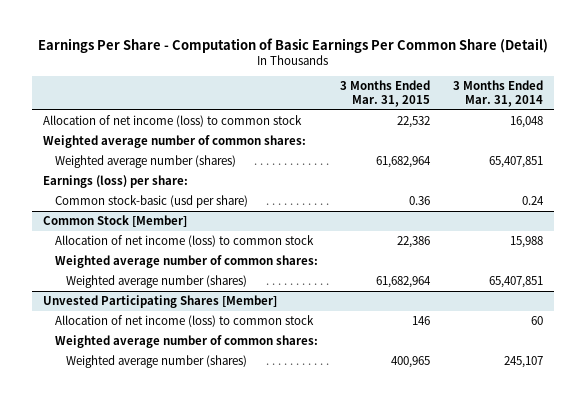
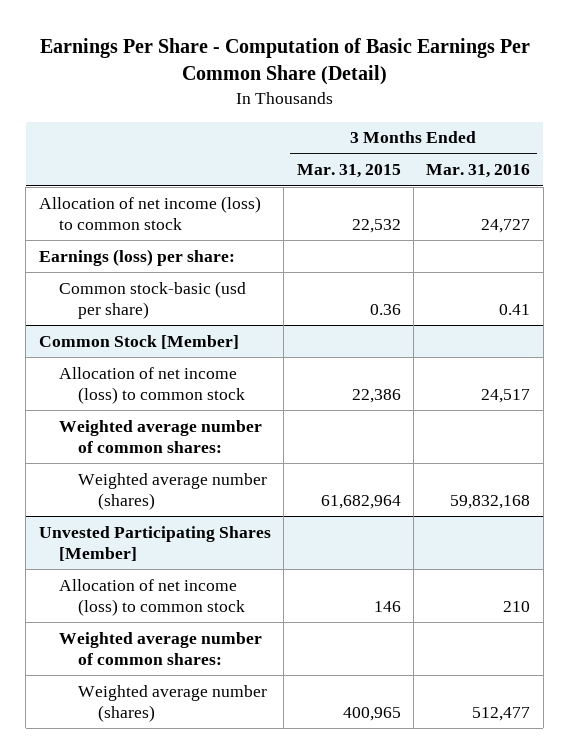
- | 3 Months Ended Mar. 31, 2015 | 3 Months Ended Mar. 31, 2014
+ | 3 Months Ended Mar. 31, 2015 | 3 Months Ended Mar. 31, 2016
- Weighted average number of common shares:
- Weighted average number (shares) | 61,682,964 | 65,407,851

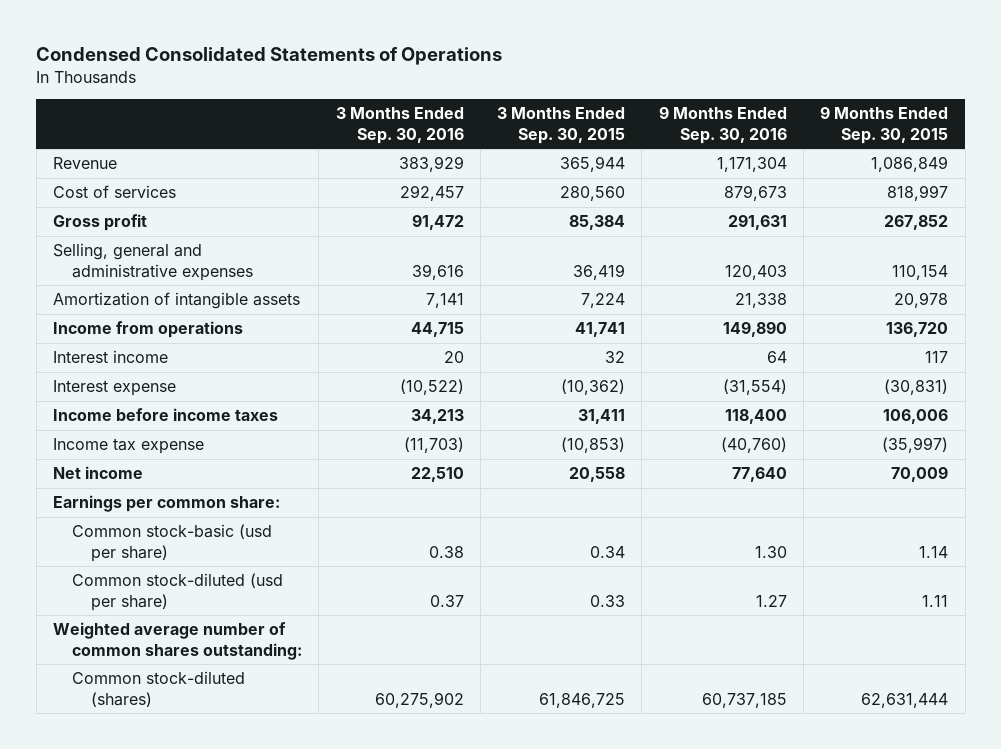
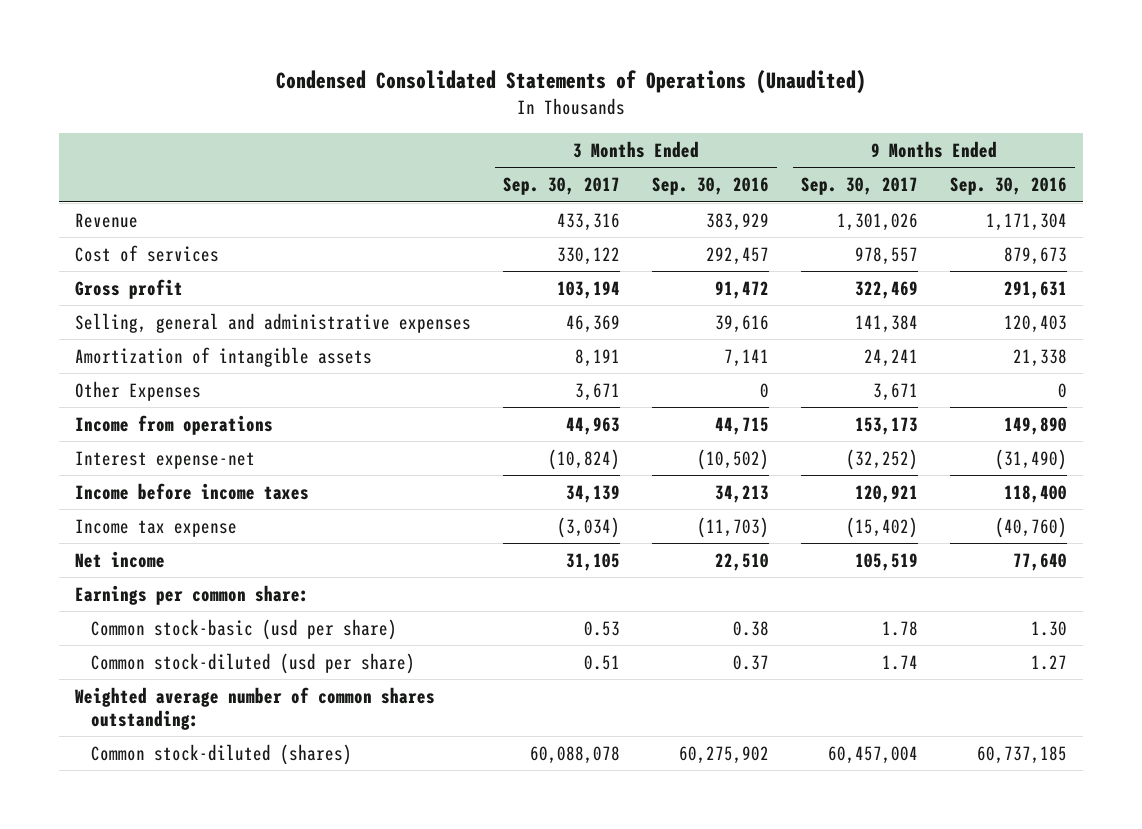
- Condensed Consolidated Statements of Operations
+ Condensed Consolidated Statements of Operations (Unaudited)
- | 3 Months Ended Sep. 30, 2016 | 3 Months Ended Sep. 30, 2015 | 9 Months Ended Sep. 30, 2016 | 9 Months Ended Sep. 30, 2015
+ | 3 Months Ended Sep. 30, 2017 | 3 Months Ended Sep. 30, 2016 | 9 Months Ended Sep. 30, 2017 | 9 Months Ended Sep. 30, 2016
+ Other Expenses | 3,671 | 0 | 3,671 | 0
- Interest income | 20 | 32 | 64 | 117
- Interest expense | (10,522) | (10,362) | (31,554) | (30,831)
+ Interest expense-net | (10,824) | (10,502) | (32,252) | (31,490)

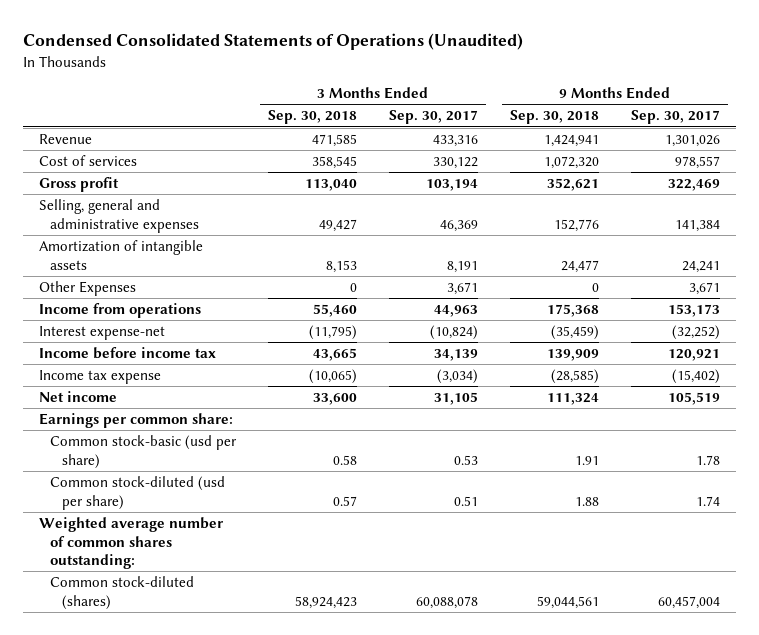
- | 3 Months Ended Sep. 30, 2017 | 3 Months Ended Sep. 30, 2016 | 9 Months Ended Sep. 30, 2017 | 9 Months Ended Sep. 30, 2016
+ | 3 Months Ended Sep. 30, 2018 | 3 Months Ended Sep. 30, 2017 | 9 Months Ended Sep. 30, 2018 | 9 Months Ended Sep. 30, 2017
- Income before income taxes | 34,139 | 34,213 | 120,921 | 118,400
+ Income before income tax | 43,665 | 34,139 | 139,909 | 120,921

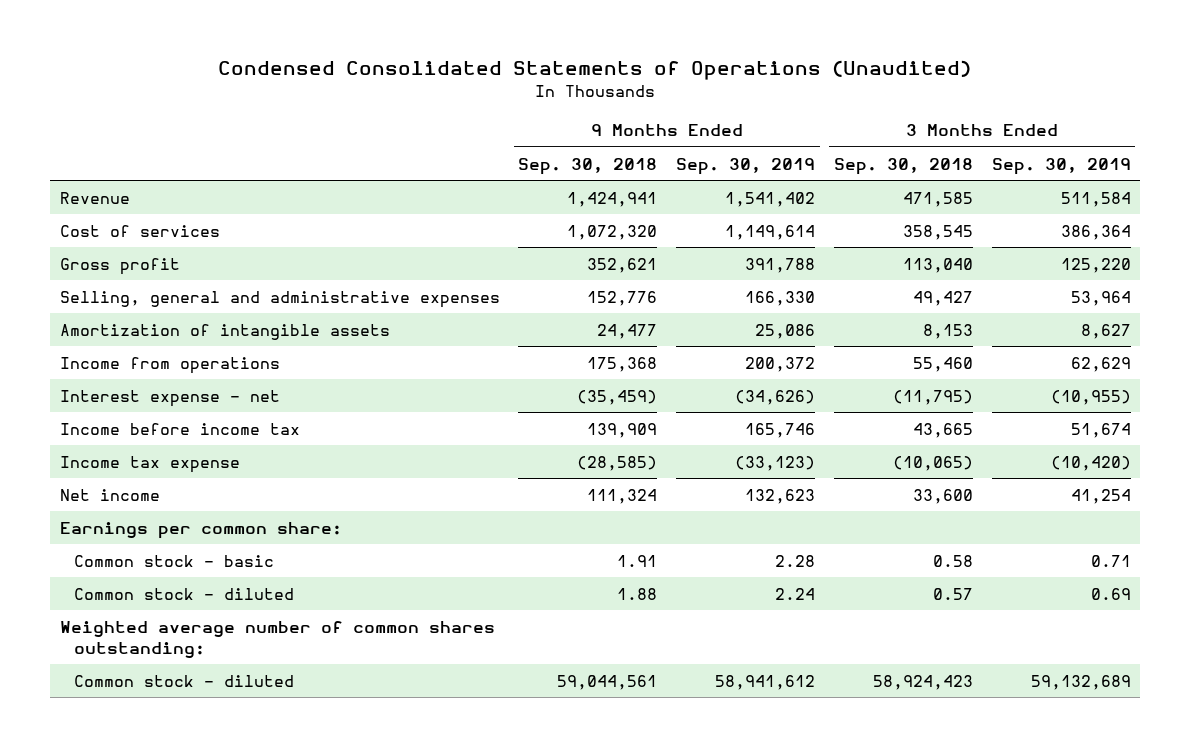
- | 3 Months Ended Sep. 30, 2018 | 3 Months Ended Sep. 30, 2017 | 9 Months Ended Sep. 30, 2018 | 9 Months Ended Sep. 30, 2017
+ | 9 Months Ended Sep. 30, 2018 | 9 Months Ended Sep. 30, 2019 | 3 Months Ended Sep. 30, 2018 | 3 Months Ended Sep. 30, 2019
- Other Expenses | 0 | 3,671 | 0 | 3,671
- Interest expense-net | (11,795) | (10,824) | (35,459) | (32,252)
+ Interest expense - net | (35,459) | (34,626) | (11,795) | (10,955)
- Common stock-basic (usd per share) | 0.58 | 0.53 | 1.91 | 1.78
- Common stock-diluted (usd per share) | 0.57 | 0.51 | 1.88 | 1.74
+ Common stock - basic | 1.91 | 2.28 | 0.58 | 0.71
+ Common stock - diluted | 1.88 | 2.24 | 0.57 | 0.69
- Common stock-diluted (shares) | 58,924,423 | 60,088,078 | 59,044,561 | 60,457,004
+ Common stock - diluted | 59,044,561 | 58,941,612 | 58,924,423 | 59,132,689

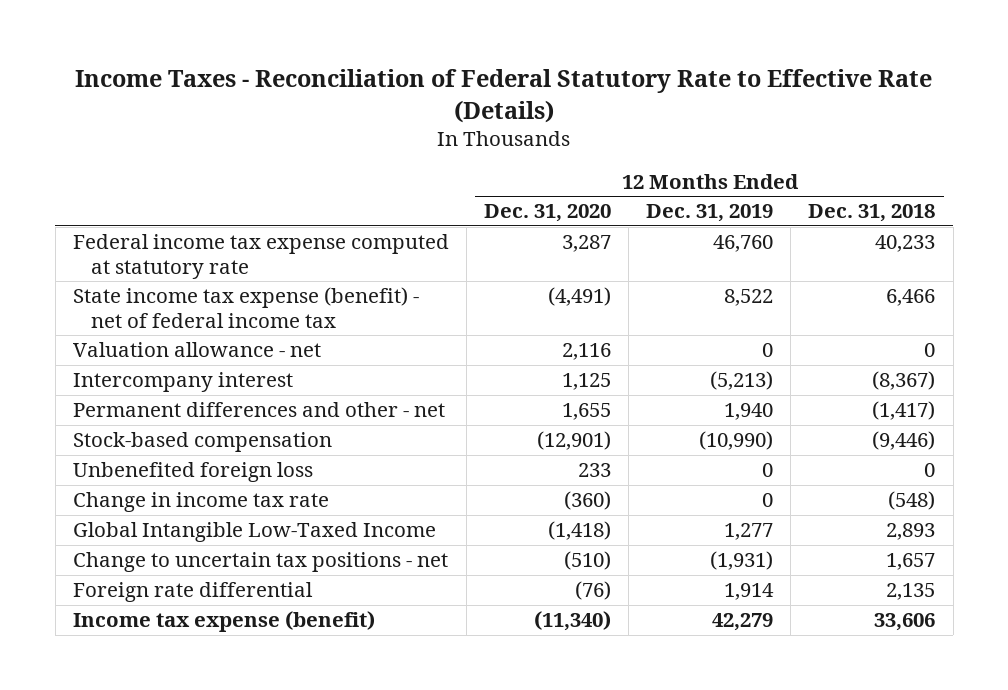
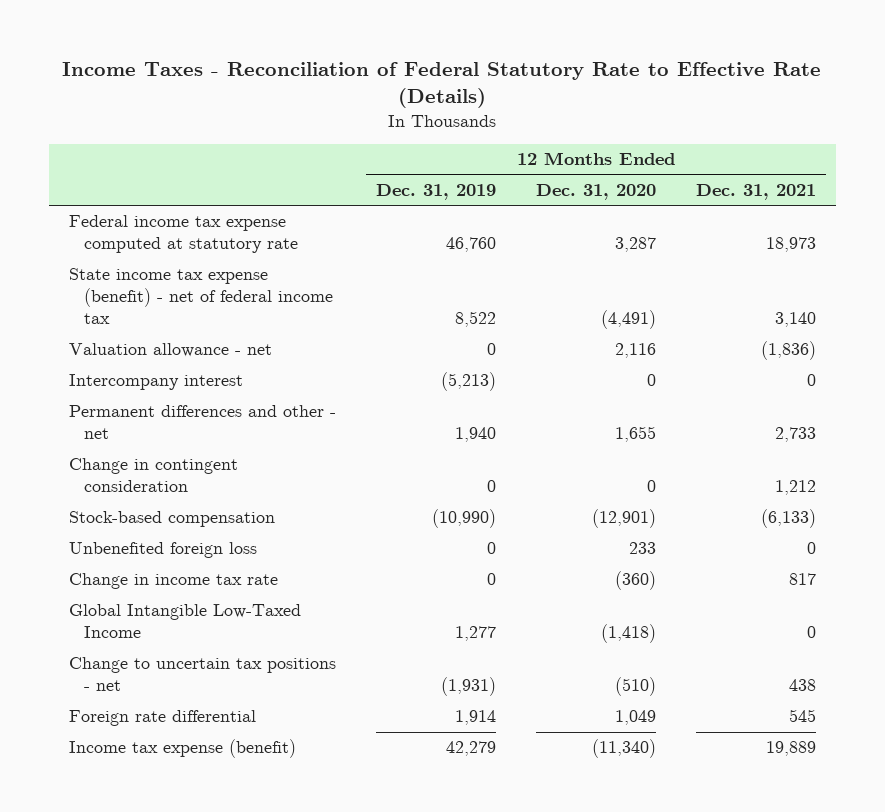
- | 12 Months Ended Dec. 31, 2020 | 12 Months Ended Dec. 31, 2019 | 12 Months Ended Dec. 31, 2018
+ | 12 Months Ended Dec. 31, 2019 | 12 Months Ended Dec. 31, 2020 | 12 Months Ended Dec. 31, 2021
- Intercompany interest | 1,125 | (5,213) | (8,367)
+ Intercompany interest | (5,213) | 0 | 0
+ Change in contingent consideration | 0 | 0 | 1,212
- Foreign rate differential | (76) | 1,914 | 2,135
+ Foreign rate differential | 1,914 | 1,049 | 545

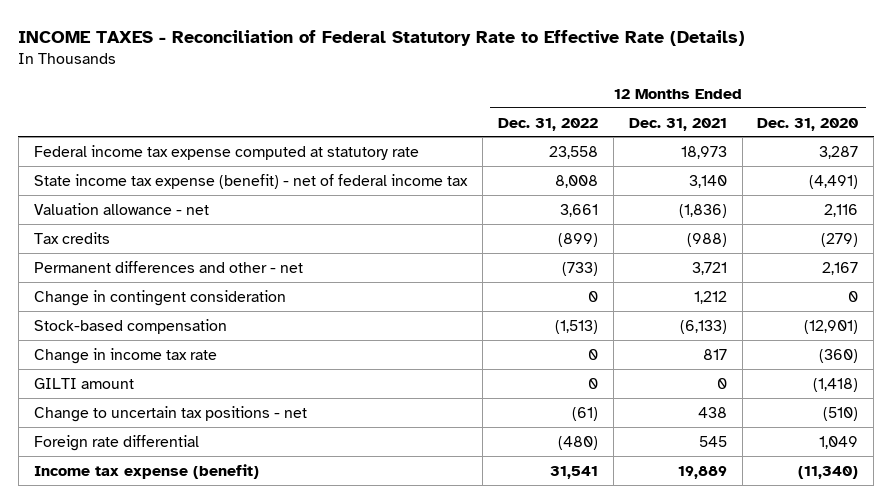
- Income Taxes - Reconciliation of Federal Statutory Rate to Effective Rate (Details)
+ INCOME TAXES - Reconciliation of Federal Statutory Rate to Effective Rate (Details)
- | 12 Months Ended Dec. 31, 2019 | 12 Months Ended Dec. 31, 2020 | 12 Months Ended Dec. 31, 2021
+ | 12 Months Ended Dec. 31, 2022 | 12 Months Ended Dec. 31, 2021 | 12 Months Ended Dec. 31, 2020
- Intercompany interest | (5,213) | 0 | 0
- Permanent differences and other - net | 1,940 | 1,655 | 2,733
+ Tax credits | (899) | (988) | (279)
+ Permanent differences and other - net | (733) | 3,721 | 2,167
- Unbenefited foreign loss | 0 | 233 | 0
- Global Intangible Low-Taxed Income | 1,277 | (1,418) | 0
+ GILTI amount | 0 | 0 | (1,418)

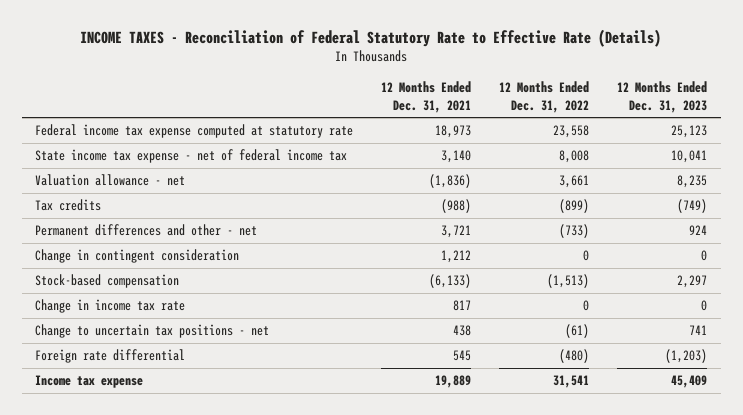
- | 12 Months Ended Dec. 31, 2022 | 12 Months Ended Dec. 31, 2021 | 12 Months Ended Dec. 31, 2020
+ | 12 Months Ended Dec. 31, 2021 | 12 Months Ended Dec. 31, 2022 | 12 Months Ended Dec. 31, 2023
- State income tax expense (benefit) - net of federal income tax | 8,008 | 3,140 | (4,491)
+ State income tax expense - net of federal income tax | 3,140 | 8,008 | 10,041
- GILTI amount | 0 | 0 | (1,418)
- Income tax expense (benefit) | 31,541 | 19,889 | (11,340)
+ Income tax expense | 19,889 | 31,541 | 45,409

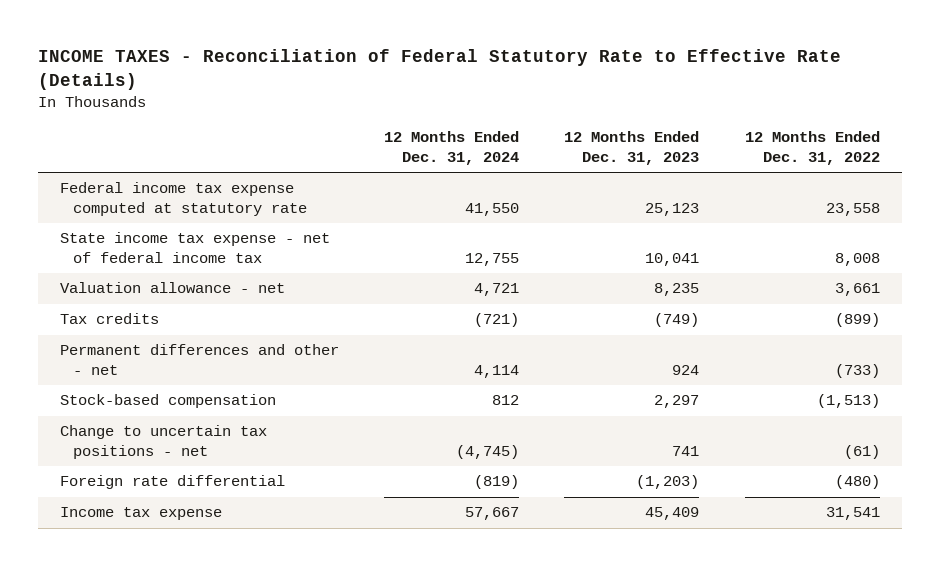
- | 12 Months Ended Dec. 31, 2021 | 12 Months Ended Dec. 31, 2022 | 12 Months Ended Dec. 31, 2023
+ | 12 Months Ended Dec. 31, 2024 | 12 Months Ended Dec. 31, 2023 | 12 Months Ended Dec. 31, 2022
- Change in contingent consideration | 1,212 | 0 | 0
- Change in income tax rate | 817 | 0 | 0

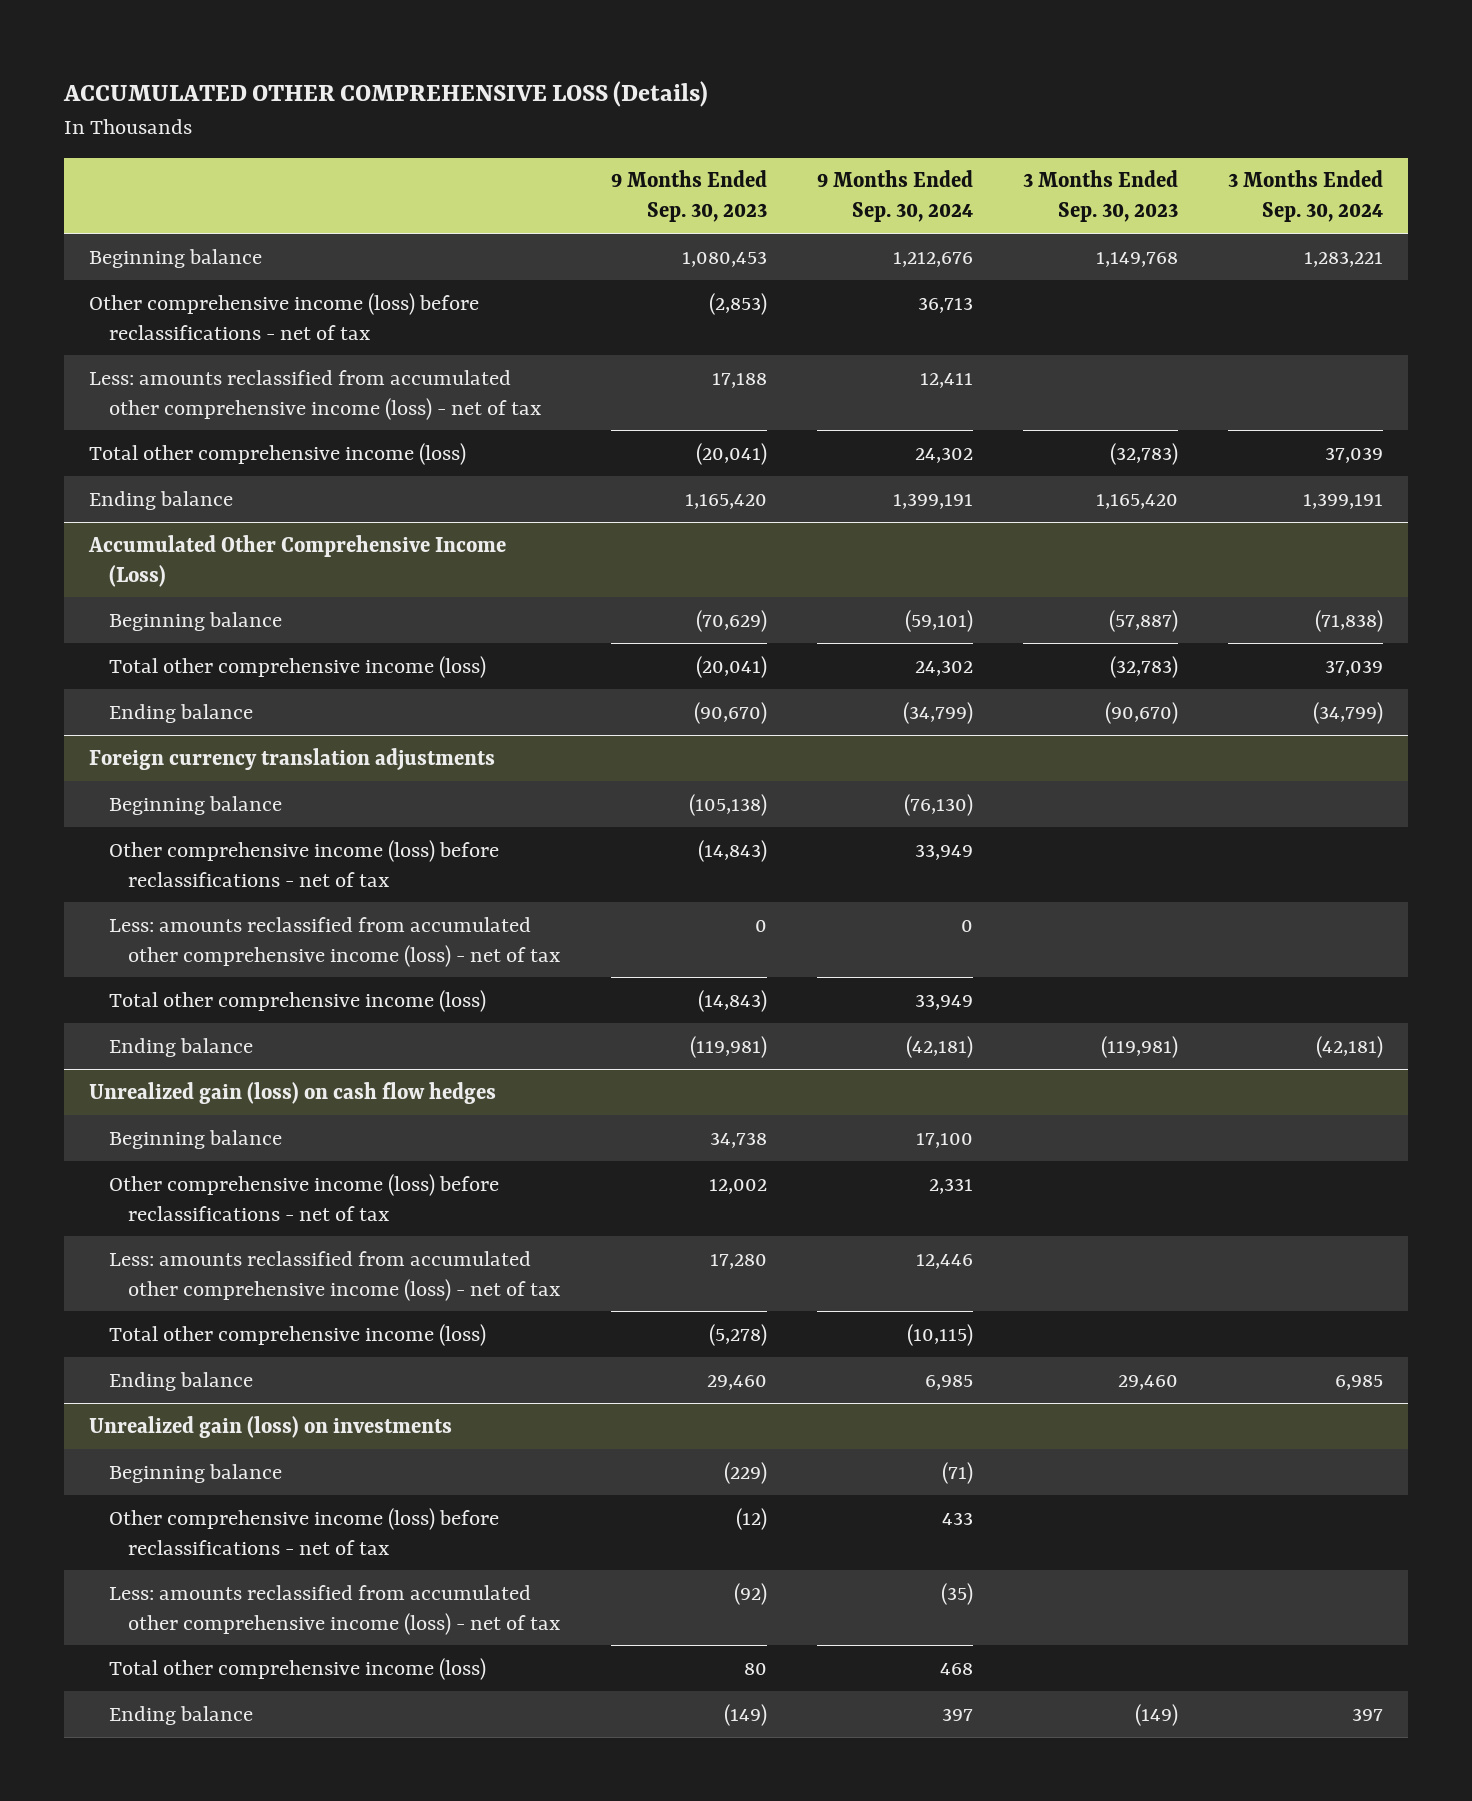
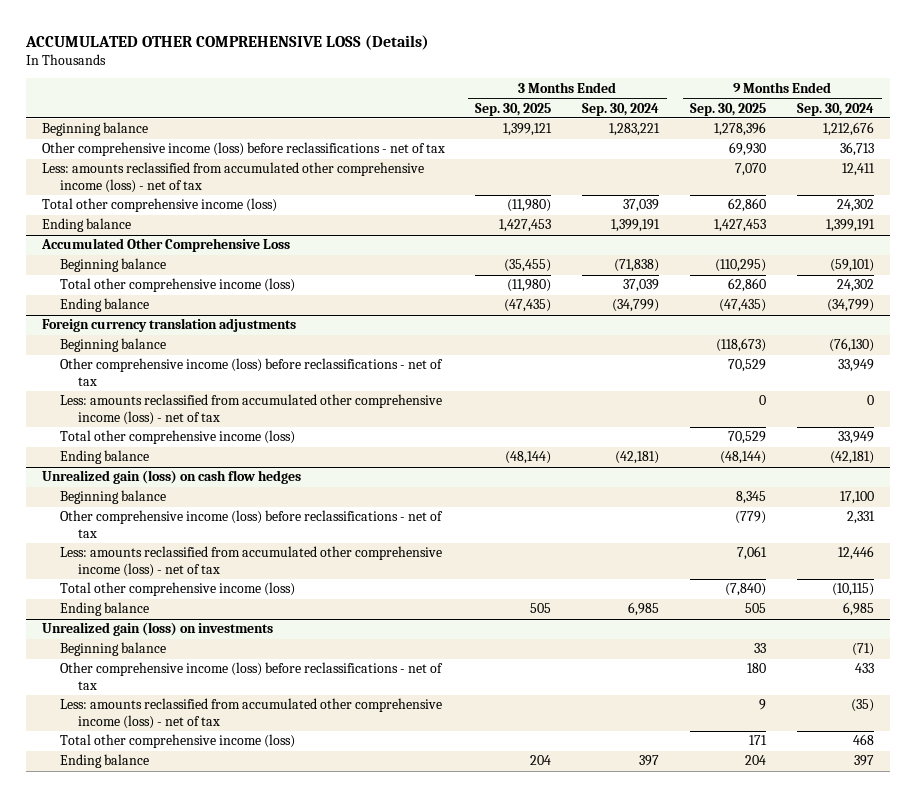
- | 9 Months Ended Sep. 30, 2023 | 9 Months Ended Sep. 30, 2024 | 3 Months Ended Sep. 30, 2023 | 3 Months Ended Sep. 30, 2024
+ | 3 Months Ended Sep. 30, 2025 | 3 Months Ended Sep. 30, 2024 | 9 Months Ended Sep. 30, 2025 | 9 Months Ended Sep. 30, 2024
- Accumulated Other Comprehensive Income (Loss)
+ Accumulated Other Comprehensive Loss

